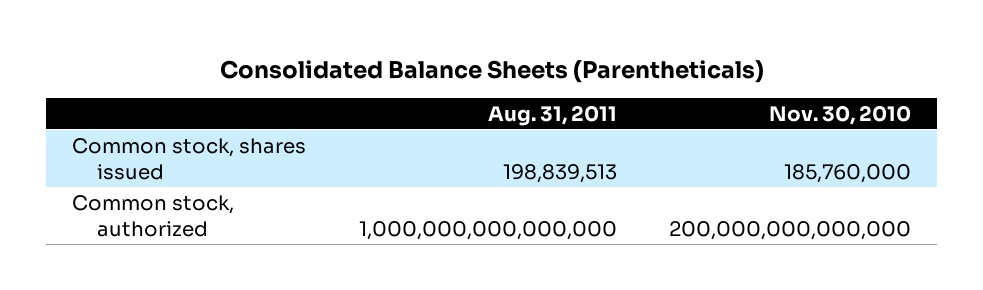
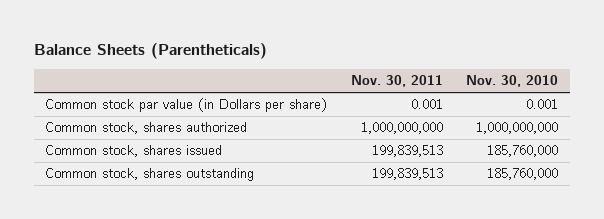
- Consolidated Balance Sheets (Parentheticals)
+ Balance Sheets (Parentheticals)
- | Aug. 31, 2011 | Nov. 30, 2010
+ | Nov. 30, 2011 | Nov. 30, 2010
+ Common stock par value (in Dollars per share) | 0.001 | 0.001
+ Common stock, shares authorized | 1,000,000,000 | 1,000,000,000
- Common stock, authorized | 1,000,000,000,000,000 | 200,000,000,000,000
+ Common stock, shares outstanding | 199,839,513 | 185,760,000

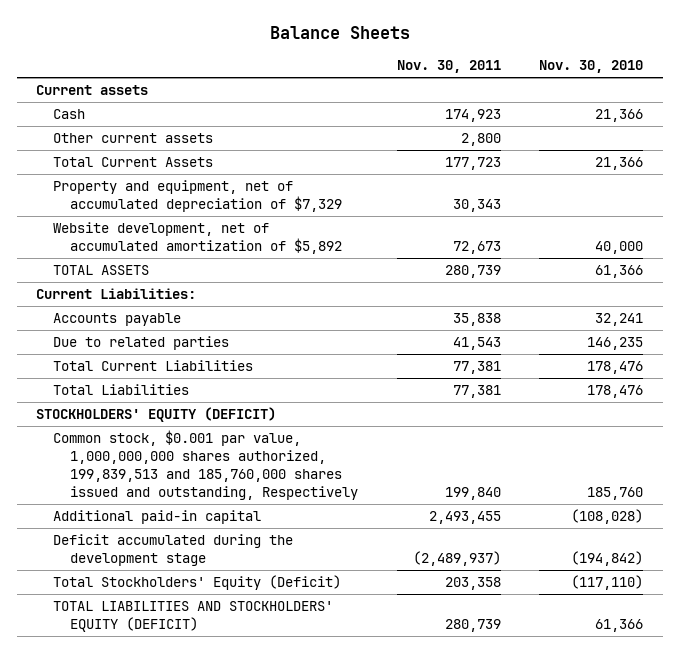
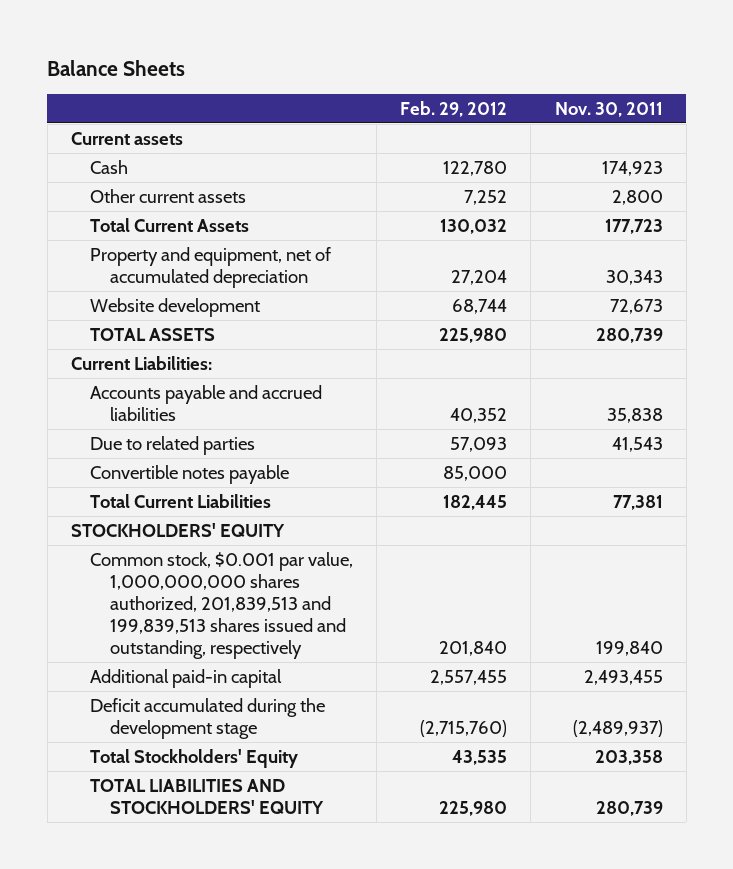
- | Nov. 30, 2011 | Nov. 30, 2010
+ | Feb. 29, 2012 | Nov. 30, 2011
- Property and equipment, net of accumulated depreciation of $7,329 | 30,343 |
- Website development, net of accumulated amortization of $5,892 | 72,673 | 40,000
+ Property and equipment, net of accumulated depreciation | 27,204 | 30,343
+ Website development | 68,744 | 72,673
- Accounts payable | 35,838 | 32,241
+ Accounts payable and accrued liabilities | 40,352 | 35,838
+ Convertible notes payable | 85,000 |
- Total Liabilities | 77,381 | 178,476
- STOCKHOLDERS' EQUITY (DEFICIT)
- Common stock, $0.001 par value, 1,000,000,000 shares authorized, 199,839,513 and 185,760,000 shares issued and outstanding, Respectively | 199,840 | 185,760
+ STOCKHOLDERS' EQUITY
+ Common stock, $0.001 par value, 1,000,000,000 shares authorized, 201,839,513 and 199,839,513 shares issued and outstanding, respectively | 201,840 | 199,840
- Total Stockholders' Equity (Deficit) | 203,358 | (117,110)
- TOTAL LIABILITIES AND STOCKHOLDERS' EQUITY (DEFICIT) | 280,739 | 61,366
+ Total Stockholders' Equity | 43,535 | 203,358
+ TOTAL LIABILITIES AND STOCKHOLDERS' EQUITY | 225,980 | 280,739

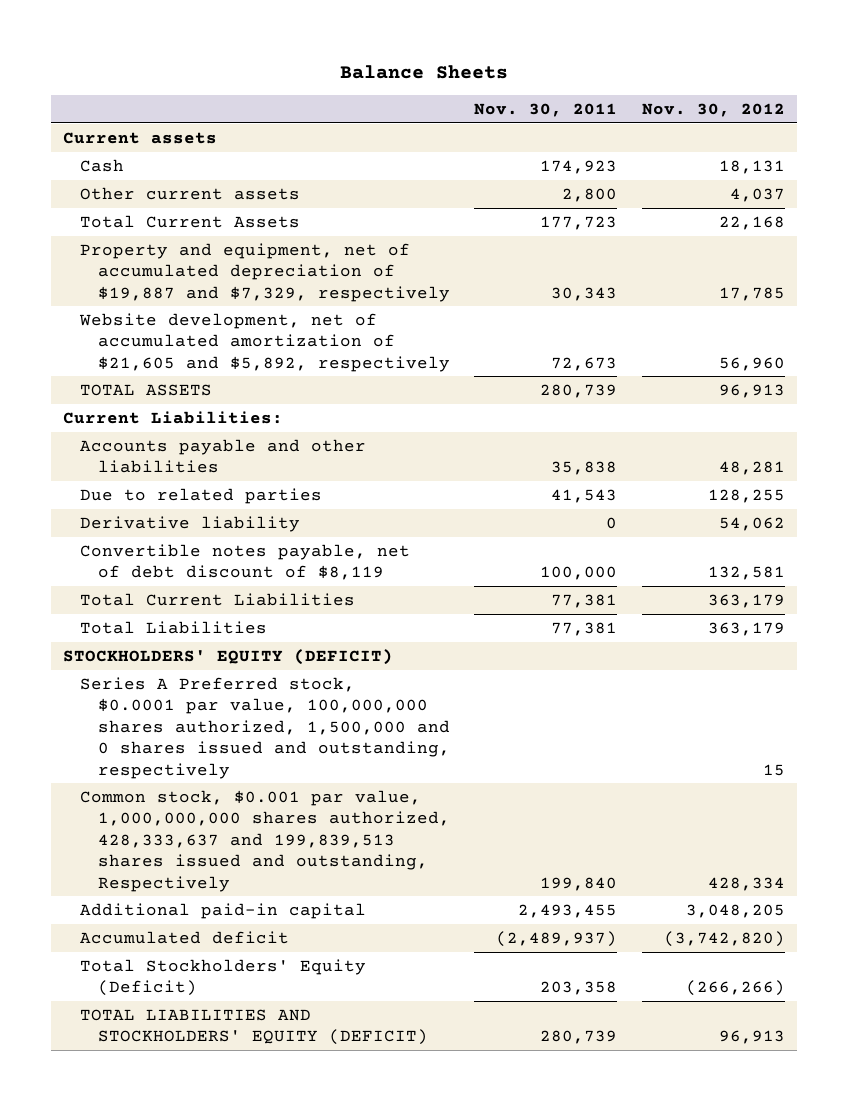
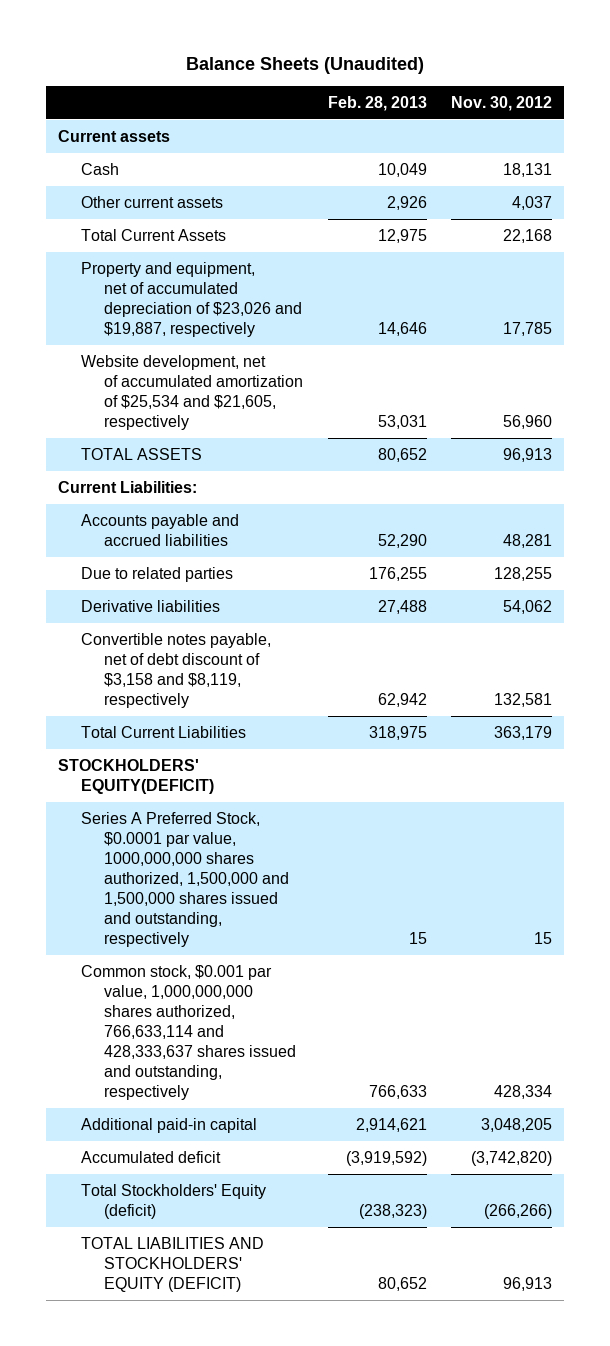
- Balance Sheets
+ Balance Sheets (Unaudited)
- | Nov. 30, 2011 | Nov. 30, 2012
+ | Feb. 28, 2013 | Nov. 30, 2012
- Property and equipment, net of accumulated depreciation of $19,887 and $7,329, respectively | 30,343 | 17,785
- Website development, net of accumulated amortization of $21,605 and $5,892, respectively | 72,673 | 56,960
+ Property and equipment, net of accumulated depreciation of $23,026 and $19,887, respectively | 14,646 | 17,785
+ Website development, net of accumulated amortization of $25,534 and $21,605, respectively | 53,031 | 56,960
- Accounts payable and other liabilities | 35,838 | 48,281
+ Accounts payable and accrued liabilities | 52,290 | 48,281
- Derivative liability | 0 | 54,062
- Convertible notes payable, net of debt discount of $8,119 | 100,000 | 132,581
+ Derivative liabilities | 27,488 | 54,062
+ Convertible notes payable, net of debt discount of $3,158 and $8,119, respectively | 62,942 | 132,581
- Total Liabilities | 77,381 | 363,179
- STOCKHOLDERS' EQUITY (DEFICIT)
- Series A Preferred stock, $0.0001 par value, 100,000,000 shares authorized, 1,500,000 and 0 shares issued and outstanding, respectively | | 15
- Common stock, $0.001 par value, 1,000,000,000 shares authorized, 428,333,637 and 199,839,513 shares issued and outstanding, Respectively | 199,840 | 428,334
+ STOCKHOLDERS' EQUITY(DEFICIT)
+ Series A Preferred Stock, $0.0001 par value, 1000,000,000 shares authorized, 1,500,000 and 1,500,000 shares issued and outstanding, respectively | 15 | 15
+ Common stock, $0.001 par value, 1,000,000,000 shares authorized, 766,633,114 and 428,333,637 shares issued and outstanding, respectively | 766,633 | 428,334
- Total Stockholders' Equity (Deficit) | 203,358 | (266,266)
+ Total Stockholders' Equity (deficit) | (238,323) | (266,266)

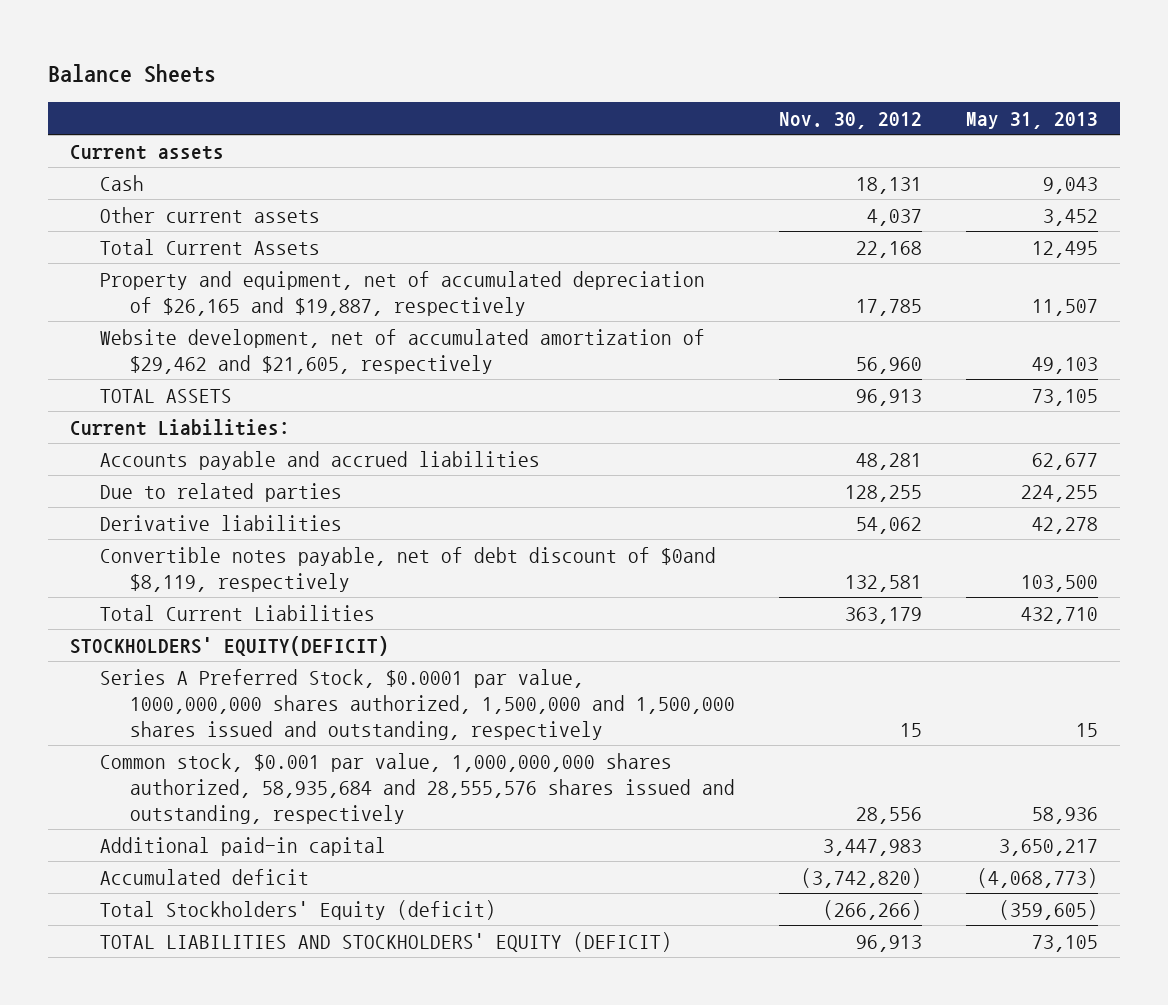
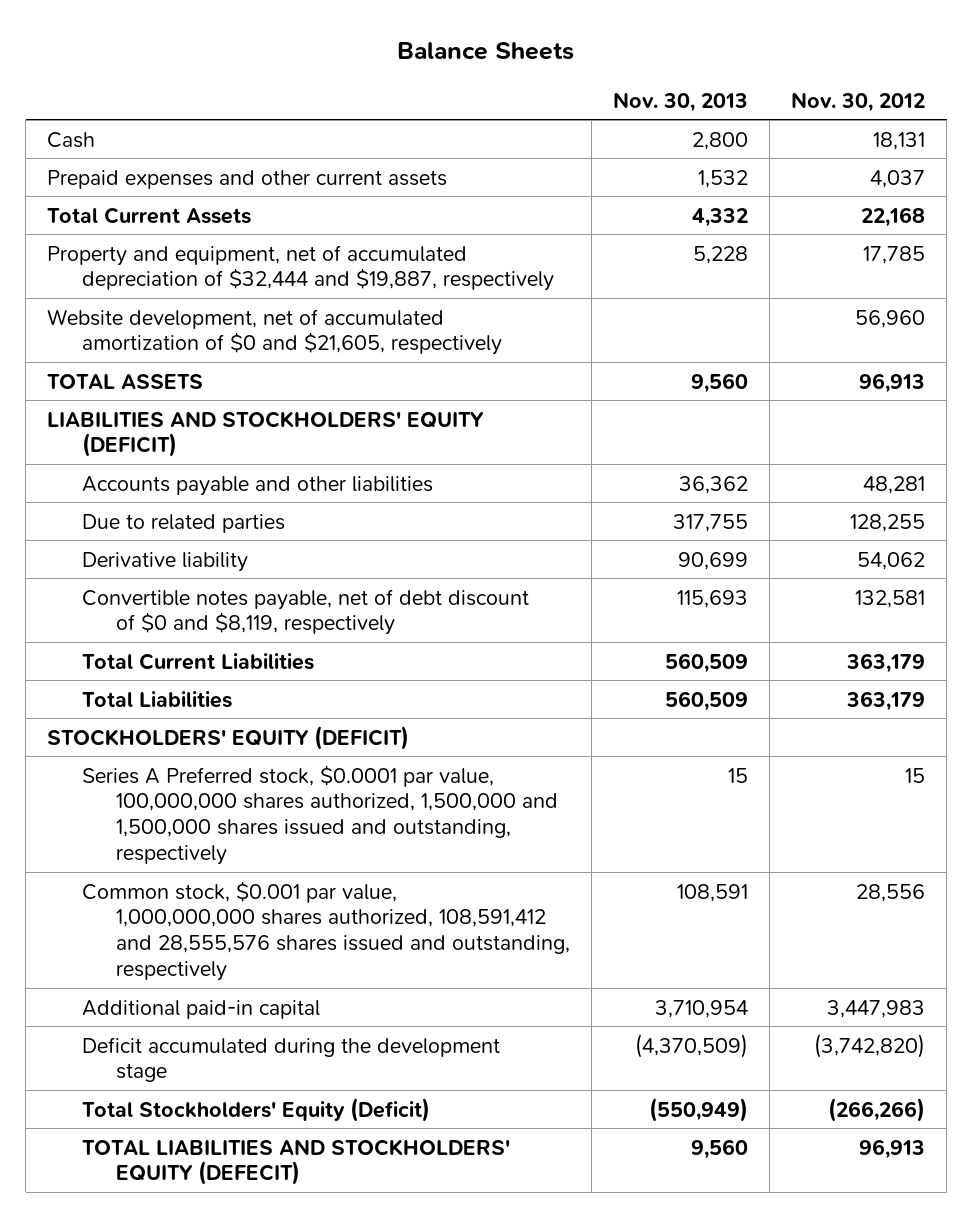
- | Nov. 30, 2012 | May 31, 2013
+ | Nov. 30, 2013 | Nov. 30, 2012
- Current assets
- Other current assets | 4,037 | 3,452
+ Prepaid expenses and other current assets | 1,532 | 4,037
- Property and equipment, net of accumulated depreciation of $26,165 and $19,887, respectively | 17,785 | 11,507
- Website development, net of accumulated amortization of $29,462 and $21,605, respectively | 56,960 | 49,103
+ Property and equipment, net of accumulated depreciation of $32,444 and $19,887, respectively | 5,228 | 17,785
+ Website development, net of accumulated amortization of $0 and $21,605, respectively | | 56,960
- Current Liabilities:
- Accounts payable and accrued liabilities | 48,281 | 62,677
+ LIABILITIES AND STOCKHOLDERS' EQUITY (DEFICIT)
+ Accounts payable and other liabilities | 36,362 | 48,281
- Derivative liabilities | 54,062 | 42,278
- Convertible notes payable, net of debt discount of $0and $8,119, respectively | 132,581 | 103,500
+ Derivative liability | 90,699 | 54,062
+ Convertible notes payable, net of debt discount of $0 and $8,119, respectively | 115,693 | 132,581
- STOCKHOLDERS' EQUITY(DEFICIT)
- Series A Preferred Stock, $0.0001 par value, 1000,000,000 shares authorized, 1,500,000 and 1,500,000 shares issued and outstanding, respectively | 15 | 15
- Common stock, $0.001 par value, 1,000,000,000 shares authorized, 58,935,684 and 28,555,576 shares issued and outstanding, respectively | 28,556 | 58,936
+ Total Liabilities | 560,509 | 363,179
+ STOCKHOLDERS' EQUITY (DEFICIT)
+ Series A Preferred stock, $0.0001 par value, 100,000,000 shares authorized, 1,500,000 and 1,500,000 shares issued and outstanding, respectively | 15 | 15
+ Common stock, $0.001 par value, 1,000,000,000 shares authorized, 108,591,412 and 28,555,576 shares issued and outstanding, respectively | 108,591 | 28,556
- Accumulated deficit | (3,742,820) | (4,068,773)
- Total Stockholders' Equity (deficit) | (266,266) | (359,605)
- TOTAL LIABILITIES AND STOCKHOLDERS' EQUITY (DEFICIT) | 96,913 | 73,105
+ Deficit accumulated during the development stage | (4,370,509) | (3,742,820)
+ Total Stockholders' Equity (Deficit) | (550,949) | (266,266)
+ TOTAL LIABILITIES AND STOCKHOLDERS' EQUITY (DEFECIT) | 9,560 | 96,913

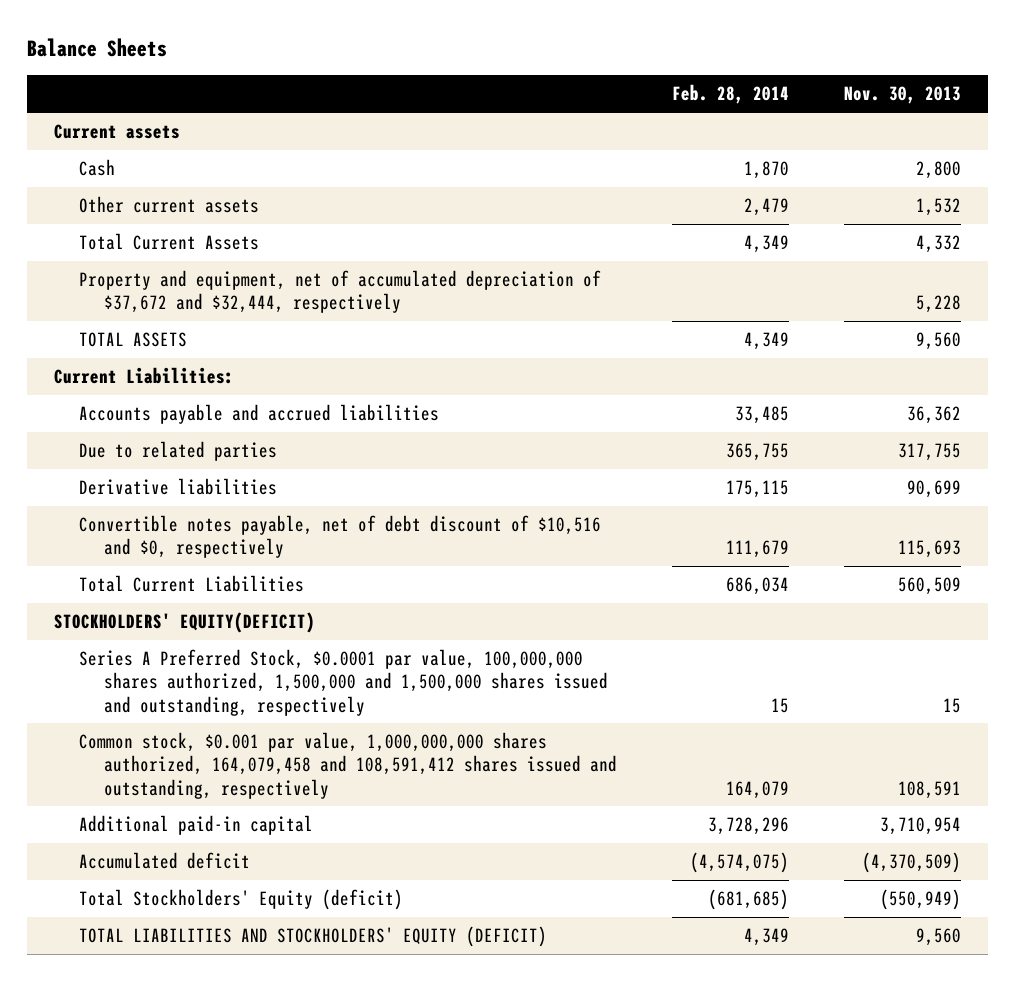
- | Nov. 30, 2013 | Nov. 30, 2012
+ | Feb. 28, 2014 | Nov. 30, 2013
+ Current assets
- Prepaid expenses and other current assets | 1,532 | 4,037
+ Other current assets | 2,479 | 1,532
- Property and equipment, net of accumulated depreciation of $32,444 and $19,887, respectively | 5,228 | 17,785
- Website development, net of accumulated amortization of $0 and $21,605, respectively | | 56,960
+ Property and equipment, net of accumulated depreciation of $37,672 and $32,444, respectively | | 5,228
- LIABILITIES AND STOCKHOLDERS' EQUITY (DEFICIT)
- Accounts payable and other liabilities | 36,362 | 48,281
+ Current Liabilities:
+ Accounts payable and accrued liabilities | 33,485 | 36,362
- Derivative liability | 90,699 | 54,062
- Convertible notes payable, net of debt discount of $0 and $8,119, respectively | 115,693 | 132,581
+ Derivative liabilities | 175,115 | 90,699
+ Convertible notes payable, net of debt discount of $10,516 and $0, respectively | 111,679 | 115,693
- Total Liabilities | 560,509 | 363,179
- STOCKHOLDERS' EQUITY (DEFICIT)
- Series A Preferred stock, $0.0001 par value, 100,000,000 shares authorized, 1,500,000 and 1,500,000 shares issued and outstanding, respectively | 15 | 15
- Common stock, $0.001 par value, 1,000,000,000 shares authorized, 108,591,412 and 28,555,576 shares issued and outstanding, respectively | 108,591 | 28,556
+ STOCKHOLDERS' EQUITY(DEFICIT)
+ Series A Preferred Stock, $0.0001 par value, 100,000,000 shares authorized, 1,500,000 and 1,500,000 shares issued and outstanding, respectively | 15 | 15
+ Common stock, $0.001 par value, 1,000,000,000 shares authorized, 164,079,458 and 108,591,412 shares issued and outstanding, respectively | 164,079 | 108,591
- Deficit accumulated during the development stage | (4,370,509) | (3,742,820)
- Total Stockholders' Equity (Deficit) | (550,949) | (266,266)
- TOTAL LIABILITIES AND STOCKHOLDERS' EQUITY (DEFECIT) | 9,560 | 96,913
+ Accumulated deficit | (4,574,075) | (4,370,509)
+ Total Stockholders' Equity (deficit) | (681,685) | (550,949)
+ TOTAL LIABILITIES AND STOCKHOLDERS' EQUITY (DEFICIT) | 4,349 | 9,560

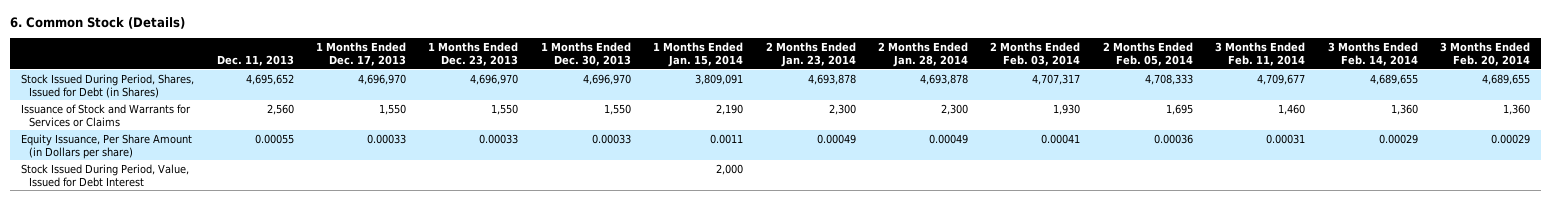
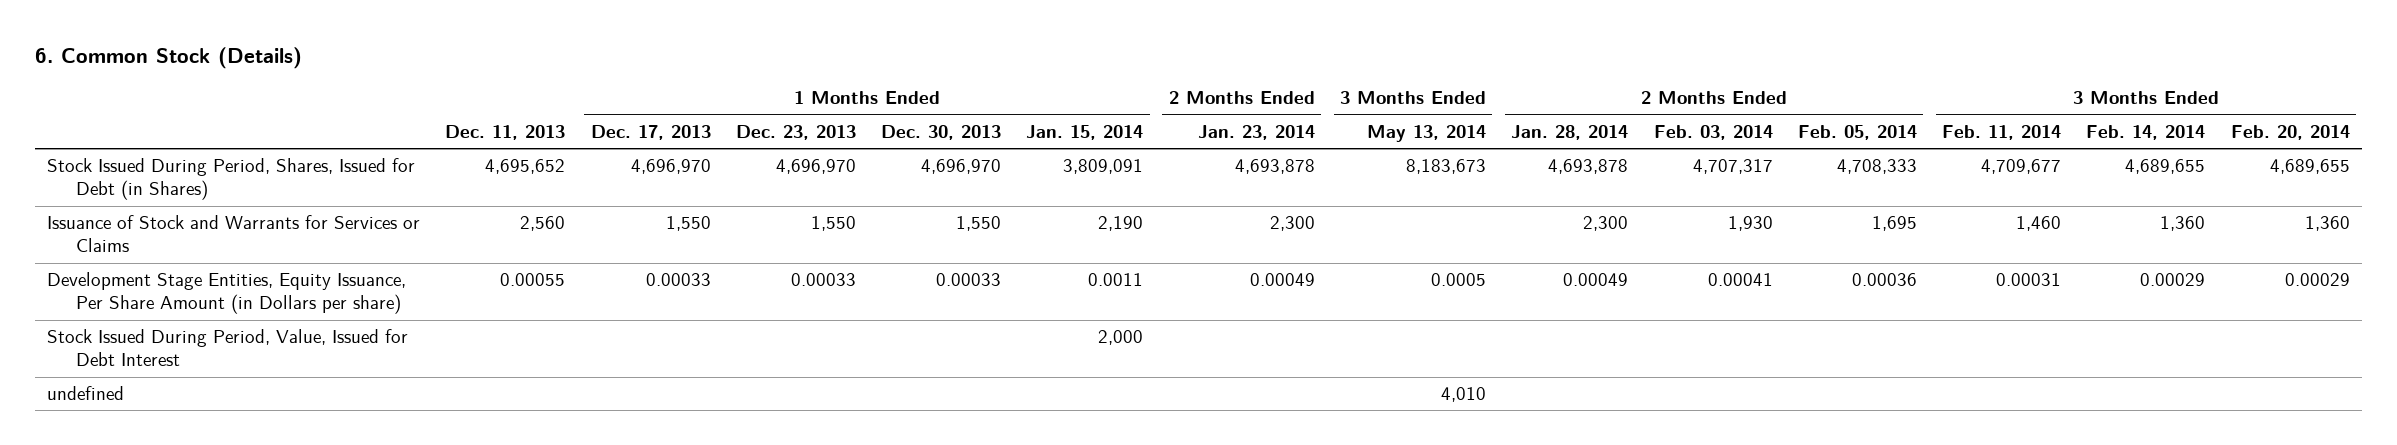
- | Dec. 11, 2013 | 1 Months Ended Dec. 17, 2013 | 1 Months Ended Dec. 23, 2013 | 1 Months Ended Dec. 30, 2013 | 1 Months Ended Jan. 15, 2014 | 2 Months Ended Jan. 23, 2014 | 2 Months Ended Jan. 28, 2014 | 2 Months Ended Feb. 03, 2014 | 2 Months Ended Feb. 05, 2014 | 3 Months Ended Feb. 11, 2014 | 3 Months Ended Feb. 14, 2014 | 3 Months Ended Feb. 20, 2014
+ | Dec. 11, 2013 | 1 Months Ended Dec. 17, 2013 | 1 Months Ended Dec. 23, 2013 | 1 Months Ended Dec. 30, 2013 | 1 Months Ended Jan. 15, 2014 | 2 Months Ended Jan. 23, 2014 | 3 Months Ended May 13, 2014 | 2 Months Ended Jan. 28, 2014 | 2 Months Ended Feb. 03, 2014 | 2 Months Ended Feb. 05, 2014 | 3 Months Ended Feb. 11, 2014 | 3 Months Ended Feb. 14, 2014 | 3 Months Ended Feb. 20, 2014
- Equity Issuance, Per Share Amount (in Dollars per share) | 0.00055 | 0.00033 | 0.00033 | 0.00033 | 0.0011 | 0.00049 | 0.00049 | 0.00041 | 0.00036 | 0.00031 | 0.00029 | 0.00029
+ Development Stage Entities, Equity Issuance, Per Share Amount (in Dollars per share) | 0.00055 | 0.00033 | 0.00033 | 0.00033 | 0.0011 | 0.00049 | 0.0005 | 0.00049 | 0.00041 | 0.00036 | 0.00031 | 0.00029 | 0.00029
+ undefined | | | | | | | 4,010 | | | | | |

